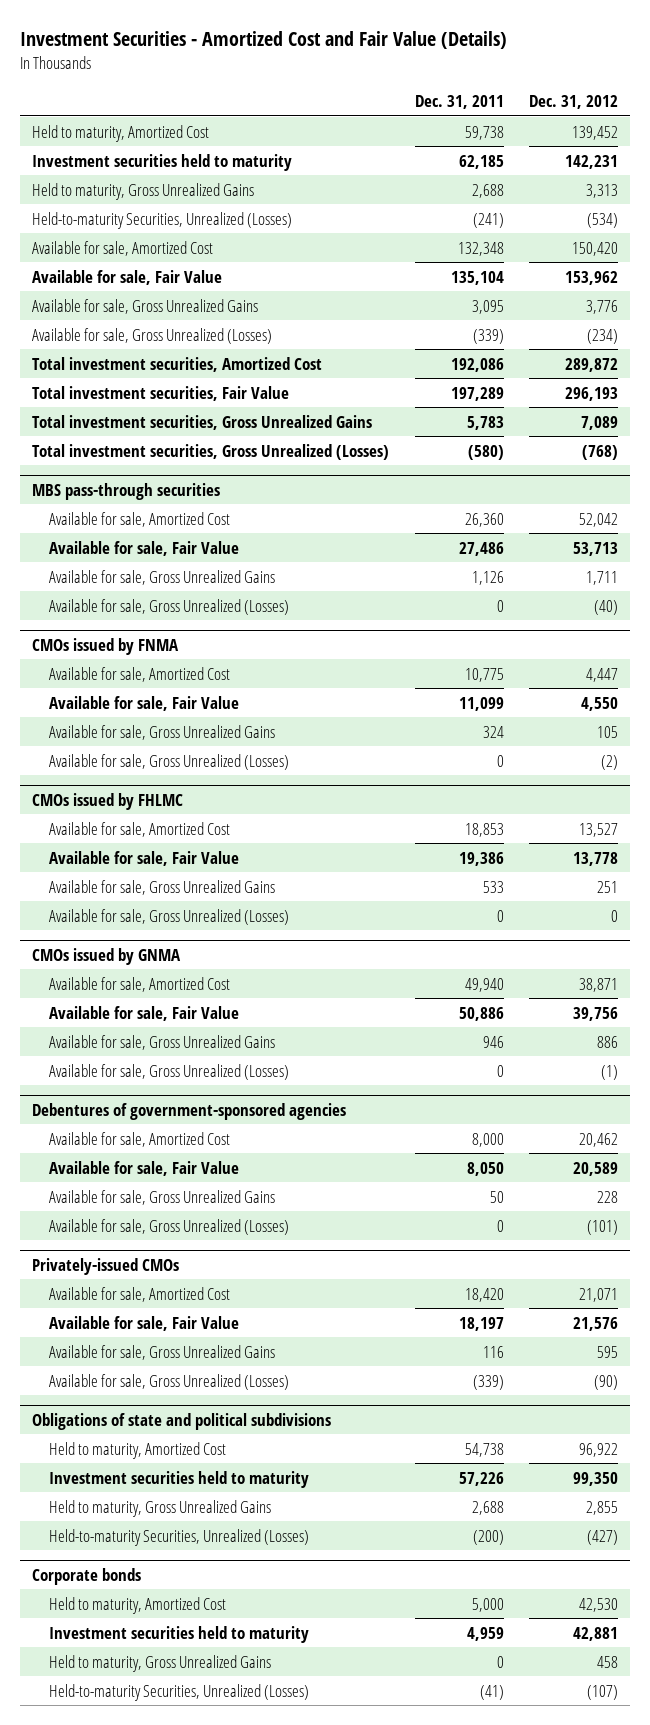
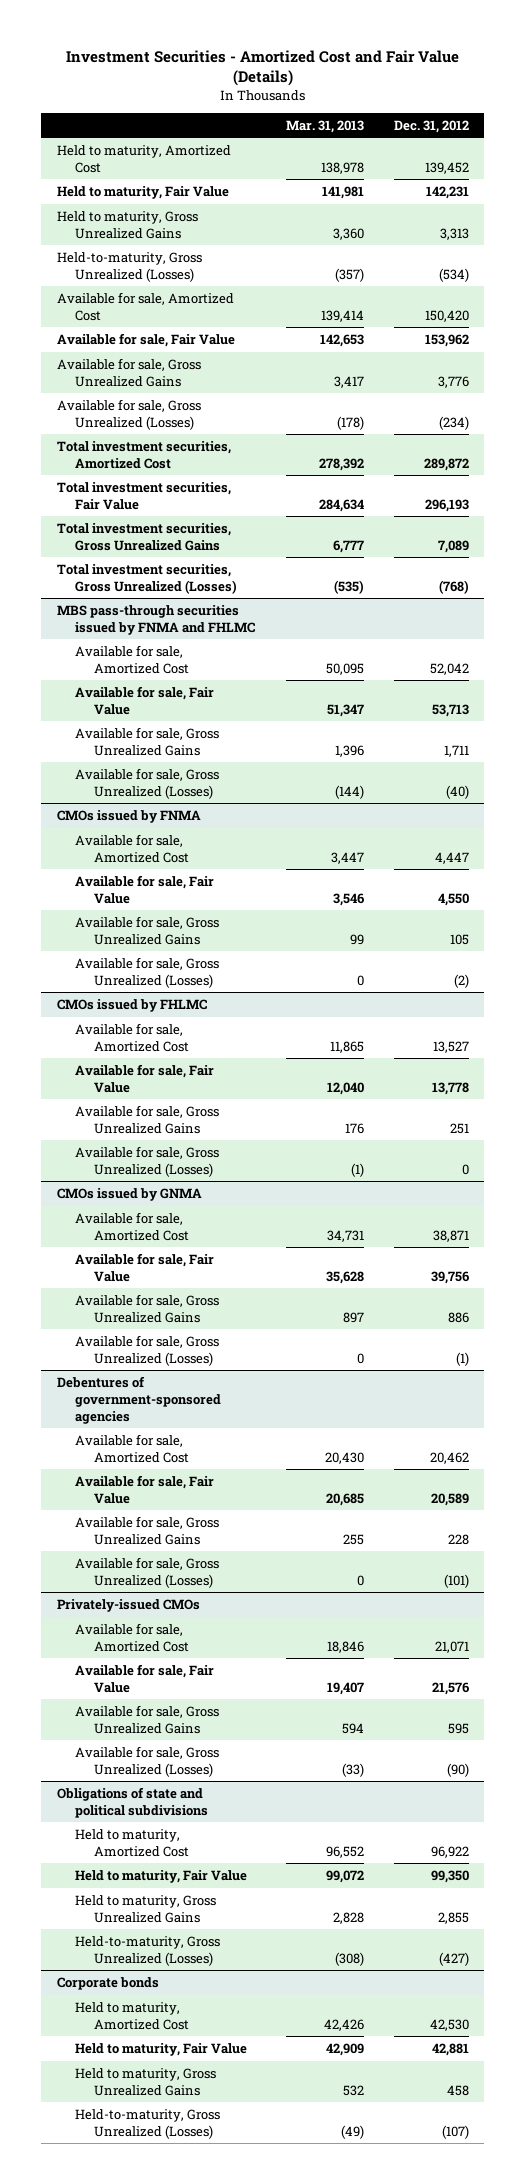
- | Dec. 31, 2011 | Dec. 31, 2012
+ | Mar. 31, 2013 | Dec. 31, 2012
- Investment securities held to maturity | 62,185 | 142,231
+ Held to maturity, Fair Value | 141,981 | 142,231
- Held-to-maturity Securities, Unrealized (Losses) | (241) | (534)
+ Held-to-maturity, Gross Unrealized (Losses) | (357) | (534)
- MBS pass-through securities
+ MBS pass-through securities issued by FNMA and FHLMC
@ Obligations of state and political subdivisions
- Investment securities held to maturity | 57,226 | 99,350
+ Held to maturity, Fair Value | 99,072 | 99,350
- Held-to-maturity Securities, Unrealized (Losses) | (200) | (427)
+ Held-to-maturity, Gross Unrealized (Losses) | (308) | (427)
@ Corporate bonds
- Investment securities held to maturity | 4,959 | 42,881
+ Held to maturity, Fair Value | 42,909 | 42,881
- Held-to-maturity Securities, Unrealized (Losses) | (41) | (107)
+ Held-to-maturity, Gross Unrealized (Losses) | (49) | (107)

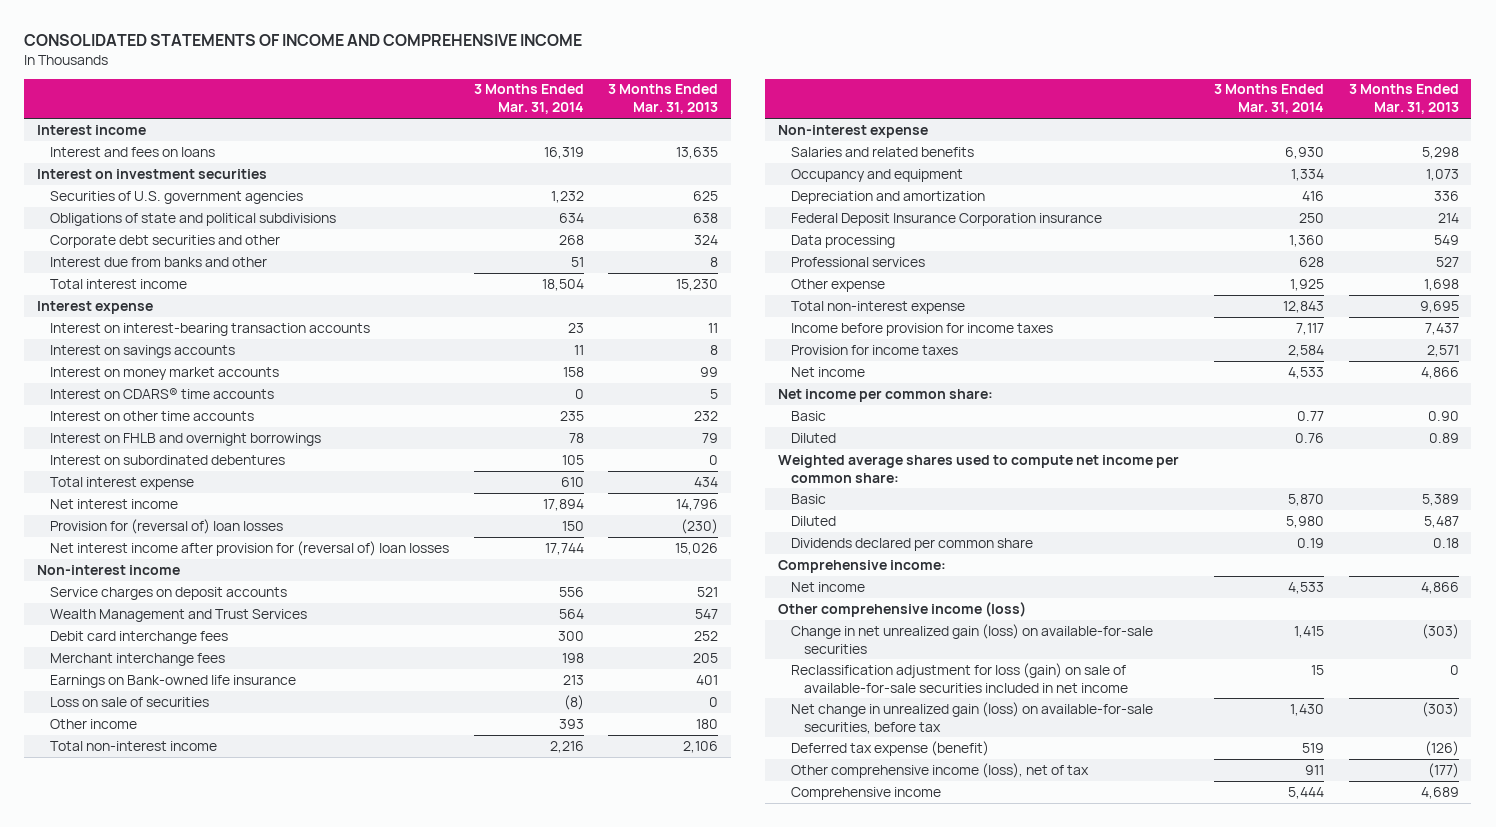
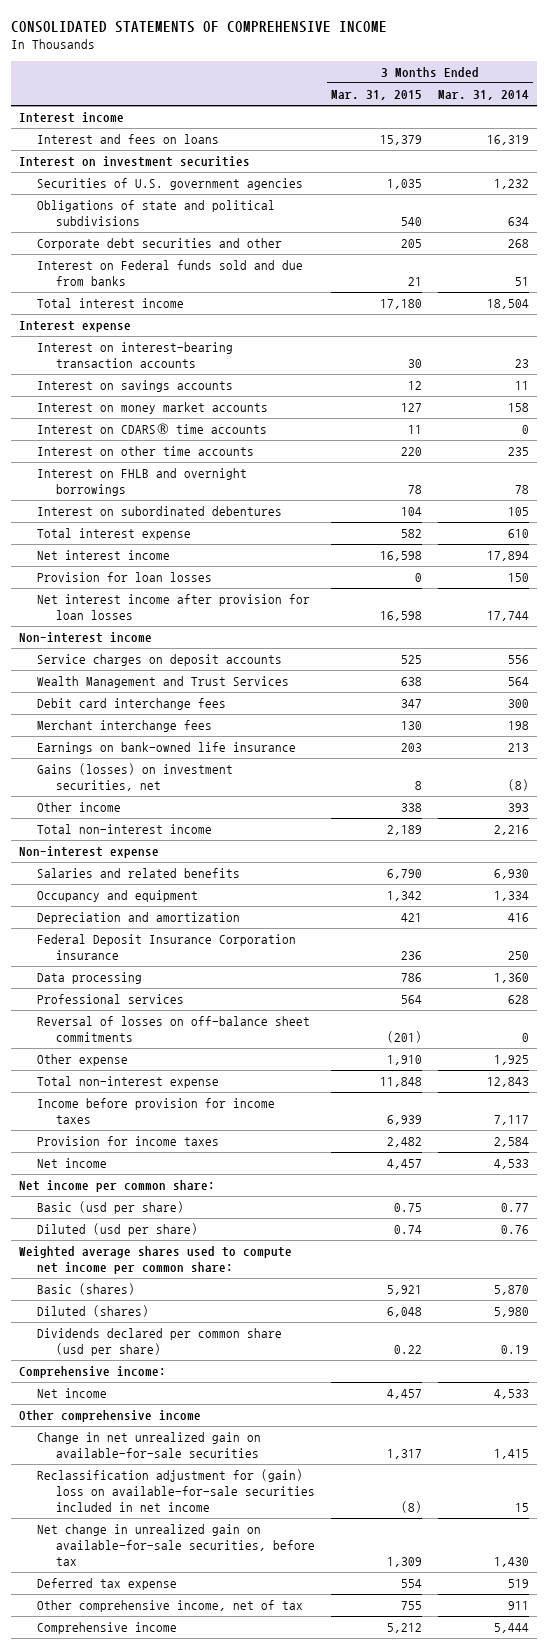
- CONSOLIDATED STATEMENTS OF INCOME AND COMPREHENSIVE INCOME
+ CONSOLIDATED STATEMENTS OF COMPREHENSIVE INCOME
- | 3 Months Ended Mar. 31, 2014 | 3 Months Ended Mar. 31, 2013
+ | 3 Months Ended Mar. 31, 2015 | 3 Months Ended Mar. 31, 2014
- Interest due from banks and other | 51 | 8
+ Interest on Federal funds sold and due from banks | 21 | 51
- Provision for (reversal of) loan losses | 150 | (230)
- Net interest income after provision for (reversal of) loan losses | 17,744 | 15,026
+ Provision for loan losses | 0 | 150
+ Net interest income after provision for loan losses | 16,598 | 17,744
- Earnings on Bank-owned life insurance | 213 | 401
- Loss on sale of securities | (8) | 0
+ Earnings on bank-owned life insurance | 203 | 213
+ Gains (losses) on investment securities, net | 8 | (8)
+ Reversal of losses on off-balance sheet commitments | (201) | 0
- Basic | 0.77 | 0.90
- Diluted | 0.76 | 0.89
+ Basic (usd per share) | 0.75 | 0.77
+ Diluted (usd per share) | 0.74 | 0.76
- Basic | 5,870 | 5,389
- Diluted | 5,980 | 5,487
- Dividends declared per common share | 0.19 | 0.18
+ Basic (shares) | 5,921 | 5,870
+ Diluted (shares) | 6,048 | 5,980
+ Dividends declared per common share (usd per share) | 0.22 | 0.19
- Other comprehensive income (loss)
- Change in net unrealized gain (loss) on available-for-sale securities | 1,415 | (303)
- Reclassification adjustment for loss (gain) on sale of available-for-sale securities included in net income | 15 | 0
- Net change in unrealized gain (loss) on available-for-sale securities, before tax | 1,430 | (303)
- Deferred tax expense (benefit) | 519 | (126)
- Other comprehensive income (loss), net of tax | 911 | (177)
+ Other comprehensive income
+ Change in net unrealized gain on available-for-sale securities | 1,317 | 1,415
+ Reclassification adjustment for (gain) loss on available-for-sale securities included in net income | (8) | 15
+ Net change in unrealized gain on available-for-sale securities, before tax | 1,309 | 1,430
+ Deferred tax expense | 554 | 519
+ Other comprehensive income, net of tax | 755 | 911

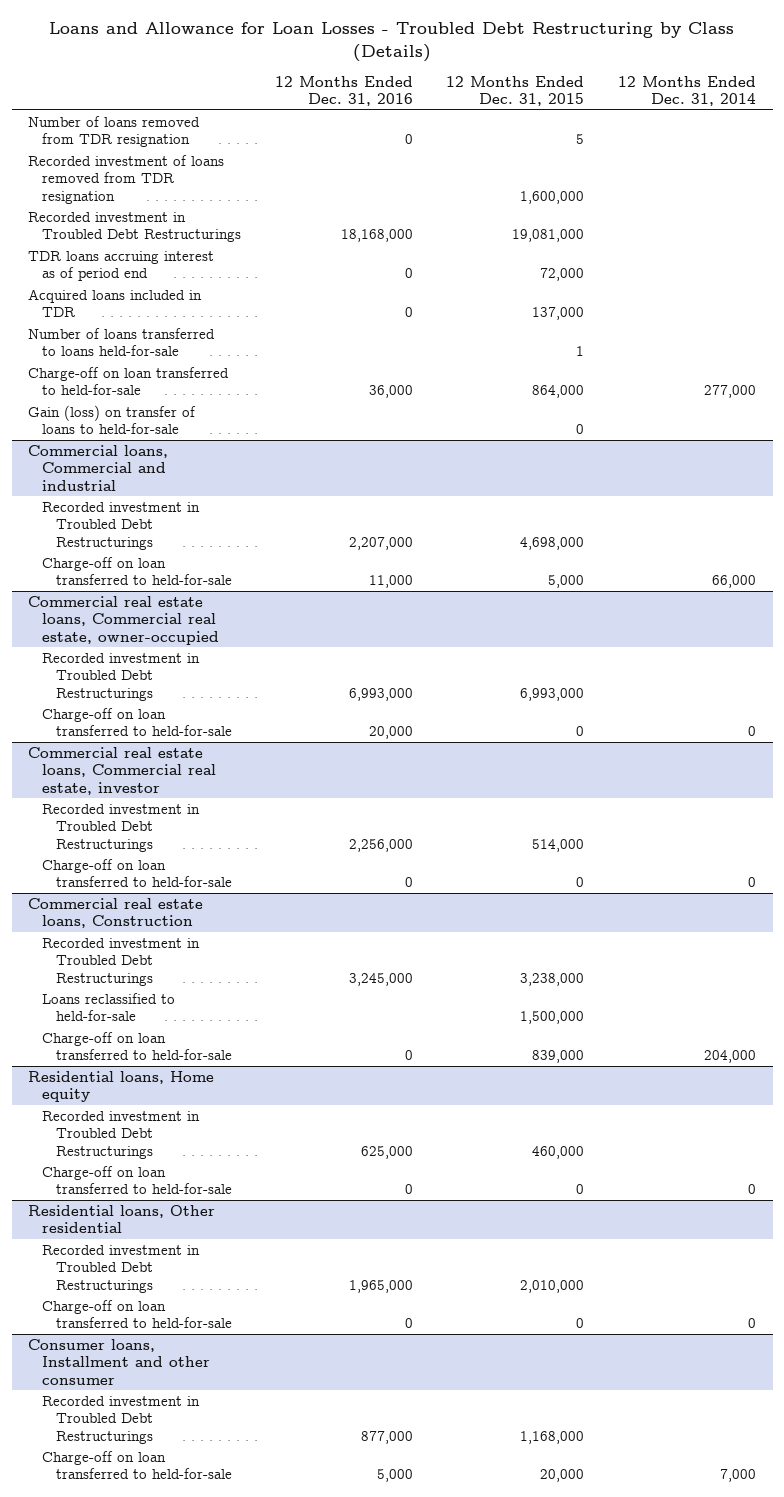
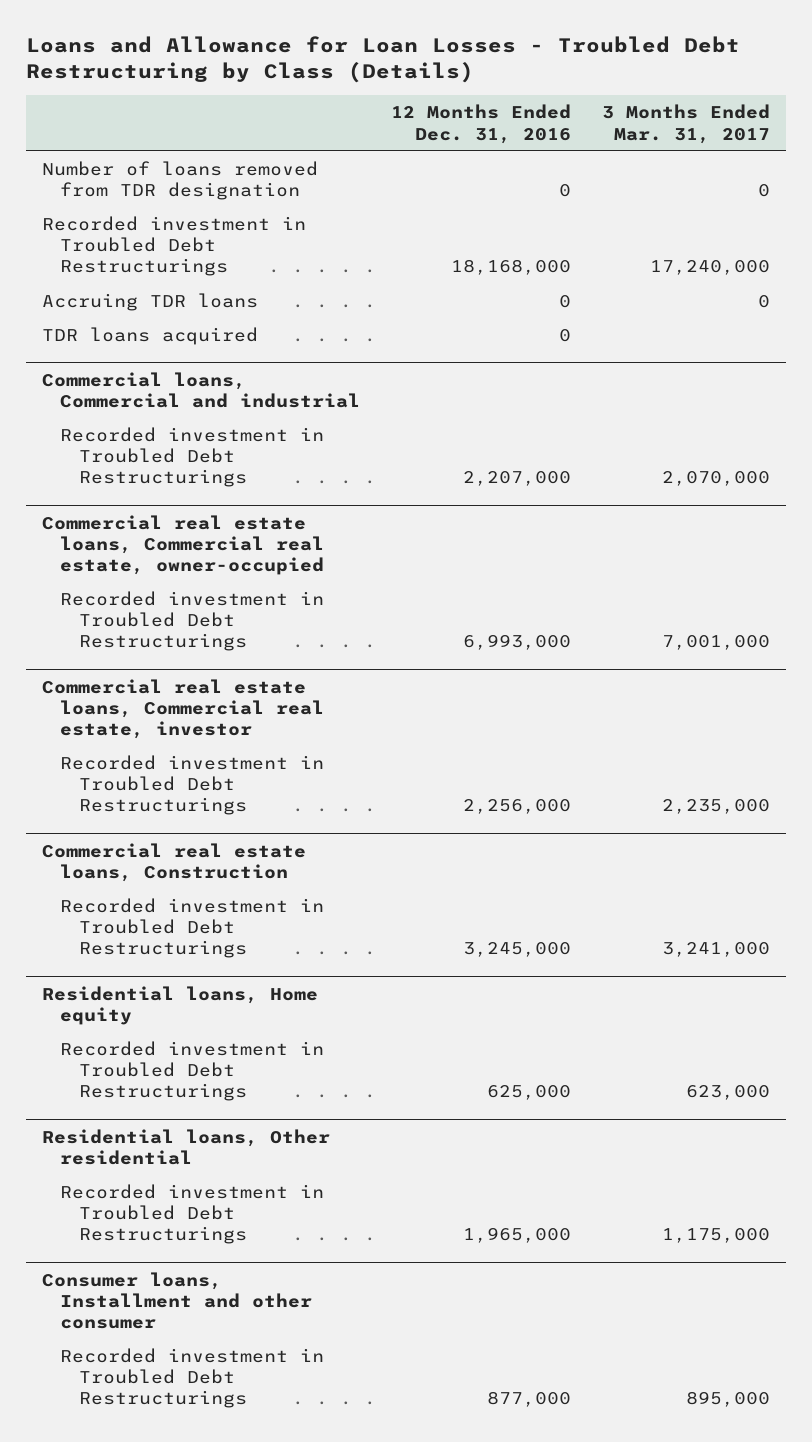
- | 12 Months Ended Dec. 31, 2016 | 12 Months Ended Dec. 31, 2015 | 12 Months Ended Dec. 31, 2014
+ | 12 Months Ended Dec. 31, 2016 | 3 Months Ended Mar. 31, 2017
- Number of loans removed from TDR resignation | 0 | 5 |
- Recorded investment of loans removed from TDR resignation | | 1,600,000 |
+ Number of loans removed from TDR designation | 0 | 0
- TDR loans accruing interest as of period end | 0 | 72,000 |
- Acquired loans included in TDR | 0 | 137,000 |
- Number of loans transferred to loans held-for-sale | | 1 |
- Charge-off on loan transferred to held-for-sale | 36,000 | 864,000 | 277,000
- Gain (loss) on transfer of loans to held-for-sale | | 0 |
+ Accruing TDR loans | 0 | 0
+ TDR loans acquired | 0 |
@ Commercial loans, Commercial and industrial
- Charge-off on loan transferred to held-for-sale | 11,000 | 5,000 | 66,000
@ Commercial real estate loans, Commercial real estate, owner-occupied
- Charge-off on loan transferred to held-for-sale | 20,000 | 0 | 0
@ Commercial real estate loans, Commercial real estate, investor
- Charge-off on loan transferred to held-for-sale | 0 | 0 | 0
@ Commercial real estate loans, Construction
- Loans reclassified to held-for-sale | | 1,500,000 |
- Charge-off on loan transferred to held-for-sale | 0 | 839,000 | 204,000
@ Residential loans, Home equity
- Charge-off on loan transferred to held-for-sale | 0 | 0 | 0
@ Residential loans, Other residential
- Charge-off on loan transferred to held-for-sale | 0 | 0 | 0
@ Consumer loans, Installment and other consumer
- Charge-off on loan transferred to held-for-sale | 5,000 | 20,000 | 7,000

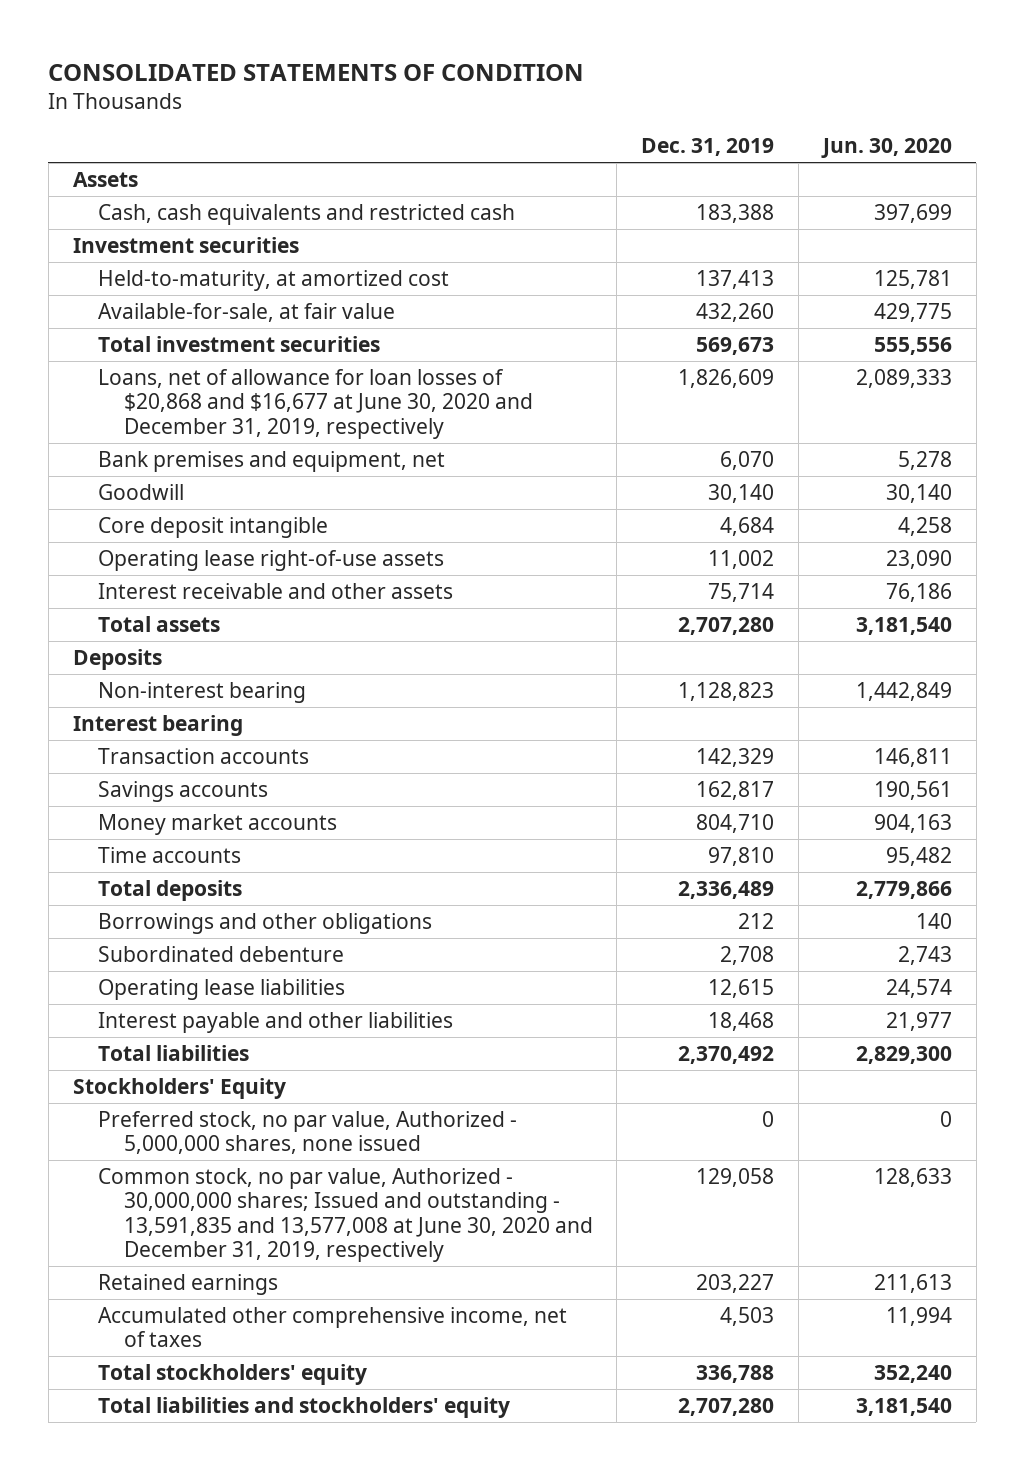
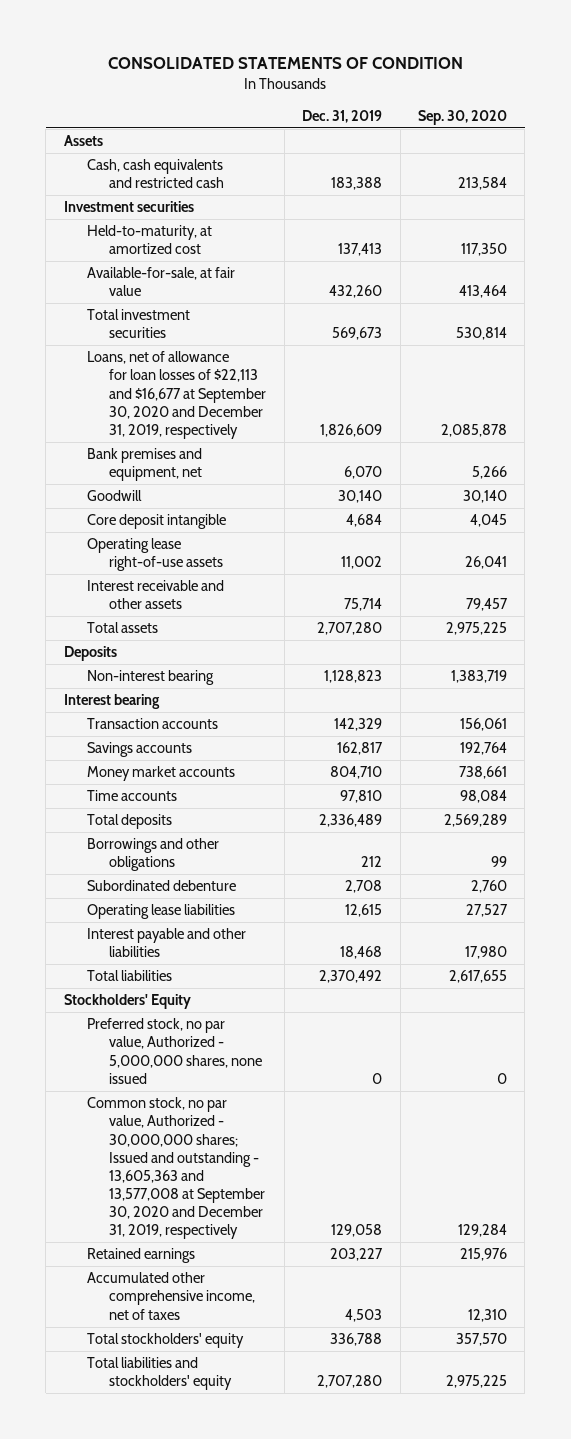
- | Dec. 31, 2019 | Jun. 30, 2020
+ | Dec. 31, 2019 | Sep. 30, 2020
- Loans, net of allowance for loan losses of $20,868 and $16,677 at June 30, 2020 and December 31, 2019, respectively | 1,826,609 | 2,089,333
+ Loans, net of allowance for loan losses of $22,113 and $16,677 at September 30, 2020 and December 31, 2019, respectively | 1,826,609 | 2,085,878
- Common stock, no par value, Authorized - 30,000,000 shares; Issued and outstanding - 13,591,835 and 13,577,008 at June 30, 2020 and December 31, 2019, respectively | 129,058 | 128,633
+ Common stock, no par value, Authorized - 30,000,000 shares; Issued and outstanding - 13,605,363 and 13,577,008 at September 30, 2020 and December 31, 2019, respectively | 129,058 | 129,284

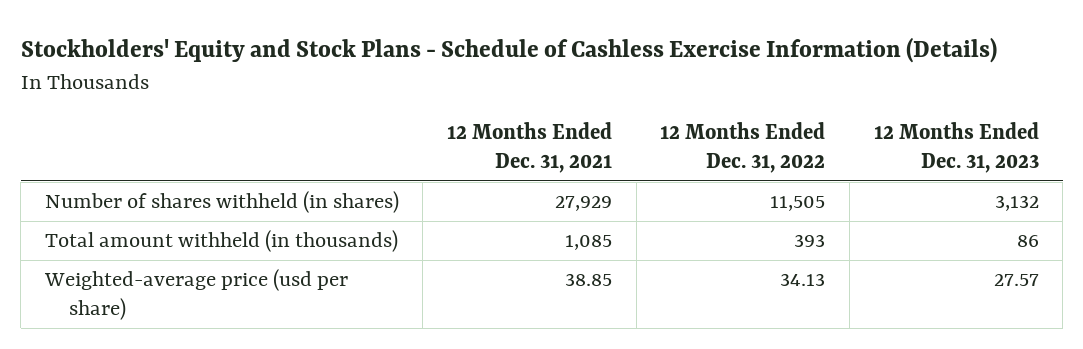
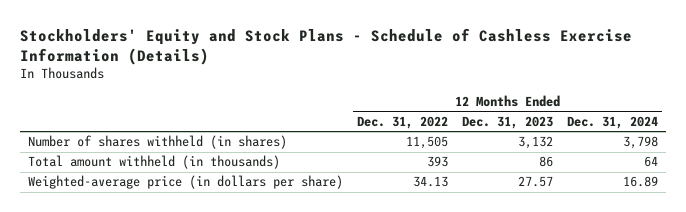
- | 12 Months Ended Dec. 31, 2021 | 12 Months Ended Dec. 31, 2022 | 12 Months Ended Dec. 31, 2023
+ | 12 Months Ended Dec. 31, 2022 | 12 Months Ended Dec. 31, 2023 | 12 Months Ended Dec. 31, 2024
- Weighted-average price (usd per share) | 38.85 | 34.13 | 27.57
+ Weighted-average price (in dollars per share) | 34.13 | 27.57 | 16.89

